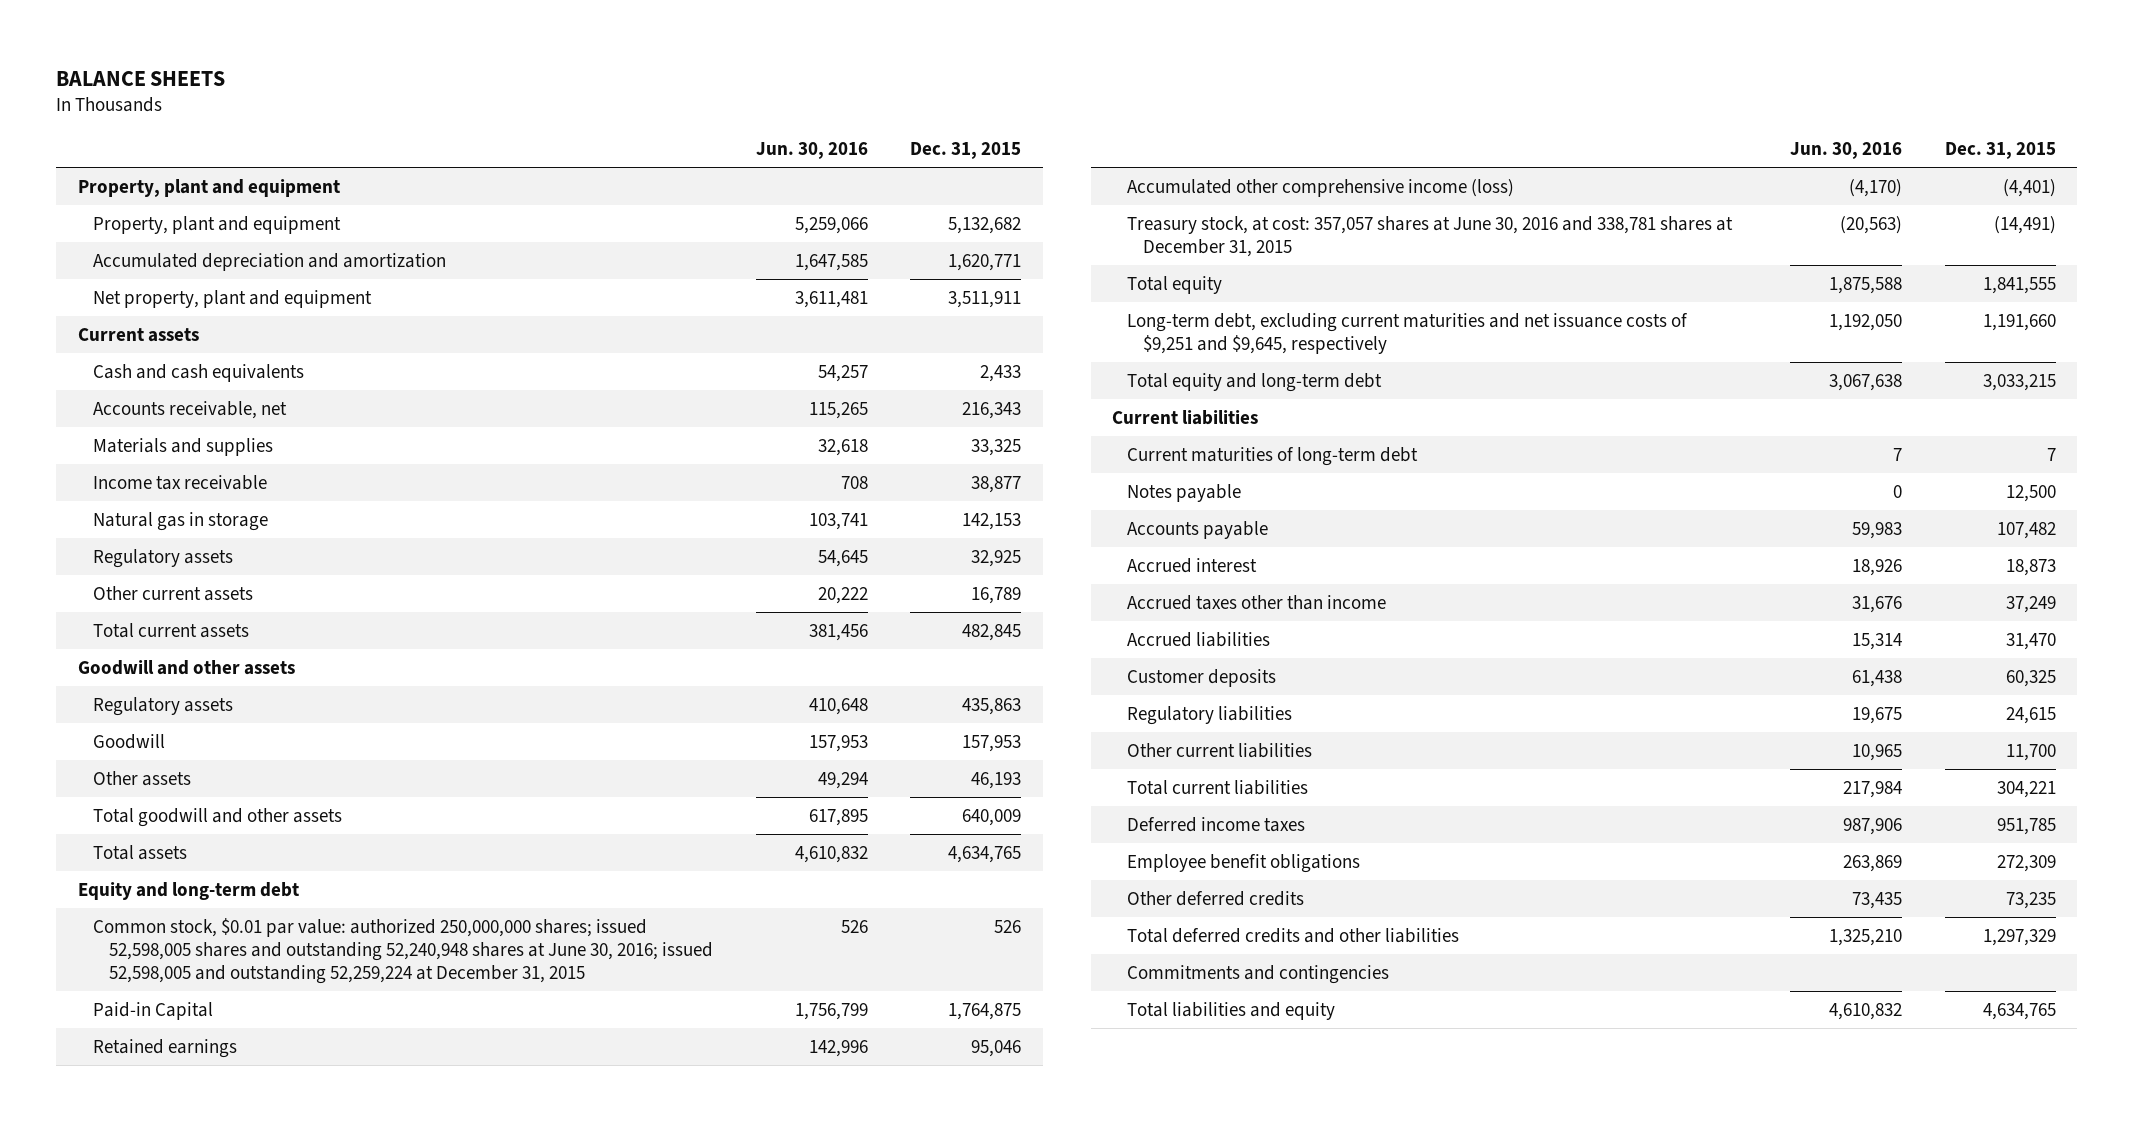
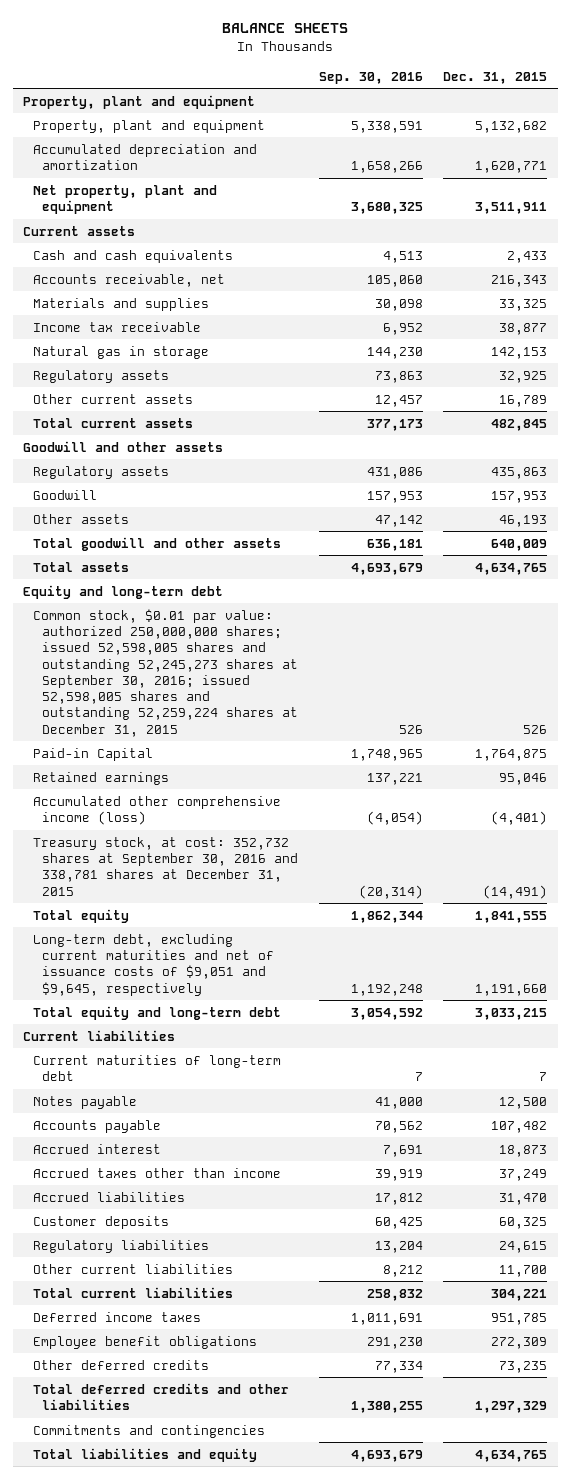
- | Jun. 30, 2016 | Dec. 31, 2015
+ | Sep. 30, 2016 | Dec. 31, 2015
- Common stock, $0.01 par value: authorized 250,000,000 shares; issued 52,598,005 shares and outstanding 52,240,948 shares at June 30, 2016; issued 52,598,005 and outstanding 52,259,224 at December 31, 2015 | 526 | 526
+ Common stock, $0.01 par value: authorized 250,000,000 shares; issued 52,598,005 shares and outstanding 52,245,273 shares at September 30, 2016; issued 52,598,005 shares and outstanding 52,259,224 shares at December 31, 2015 | 526 | 526
- Treasury stock, at cost: 357,057 shares at June 30, 2016 and 338,781 shares at December 31, 2015 | (20,563) | (14,491)
+ Treasury stock, at cost: 352,732 shares at September 30, 2016 and 338,781 shares at December 31, 2015 | (20,314) | (14,491)
- Long-term debt, excluding current maturities and net issuance costs of $9,251 and $9,645, respectively | 1,192,050 | 1,191,660
+ Long-term debt, excluding current maturities and net of issuance costs of $9,051 and $9,645, respectively | 1,192,248 | 1,191,660

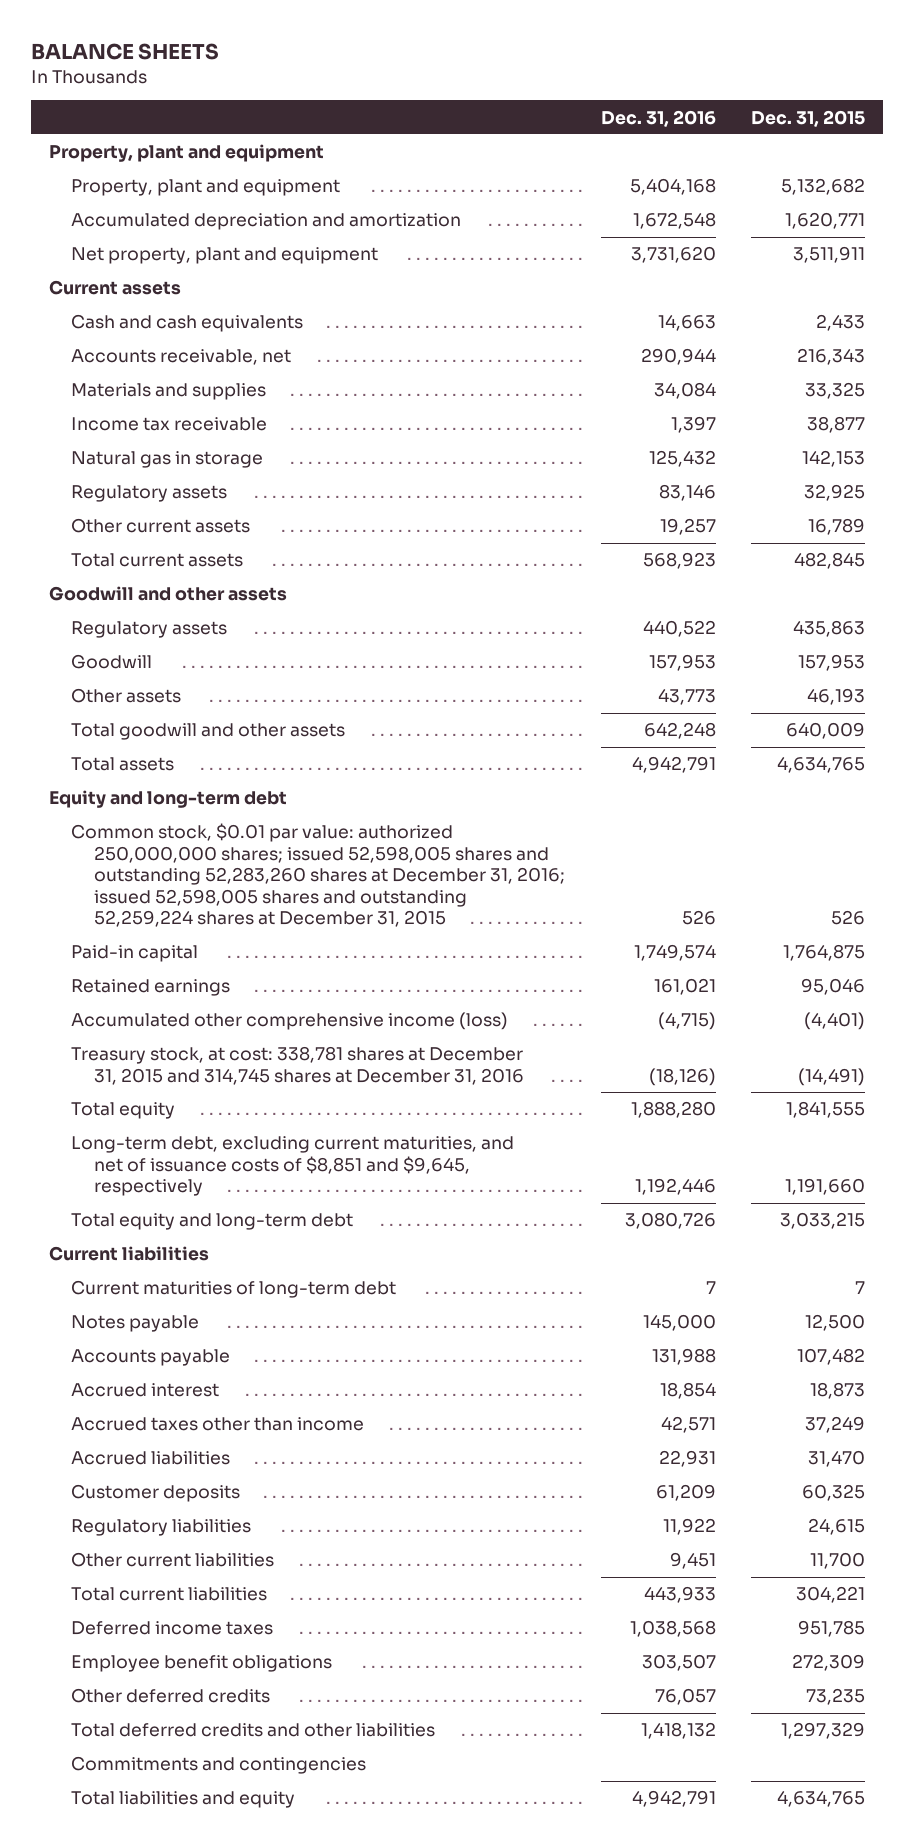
- | Sep. 30, 2016 | Dec. 31, 2015
+ | Dec. 31, 2016 | Dec. 31, 2015
- Common stock, $0.01 par value: authorized 250,000,000 shares; issued 52,598,005 shares and outstanding 52,245,273 shares at September 30, 2016; issued 52,598,005 shares and outstanding 52,259,224 shares at December 31, 2015 | 526 | 526
- Paid-in Capital | 1,748,965 | 1,764,875
+ Common stock, $0.01 par value: authorized 250,000,000 shares; issued 52,598,005 shares and outstanding 52,283,260 shares at December 31, 2016; issued 52,598,005 shares and outstanding 52,259,224 shares at December 31, 2015 | 526 | 526
+ Paid-in capital | 1,749,574 | 1,764,875
- Treasury stock, at cost: 352,732 shares at September 30, 2016 and 338,781 shares at December 31, 2015 | (20,314) | (14,491)
+ Treasury stock, at cost: 338,781 shares at December 31, 2015 and 314,745 shares at December 31, 2016 | (18,126) | (14,491)
- Long-term debt, excluding current maturities and net of issuance costs of $9,051 and $9,645, respectively | 1,192,248 | 1,191,660
+ Long-term debt, excluding current maturities, and net of issuance costs of $8,851 and $9,645, respectively | 1,192,446 | 1,191,660

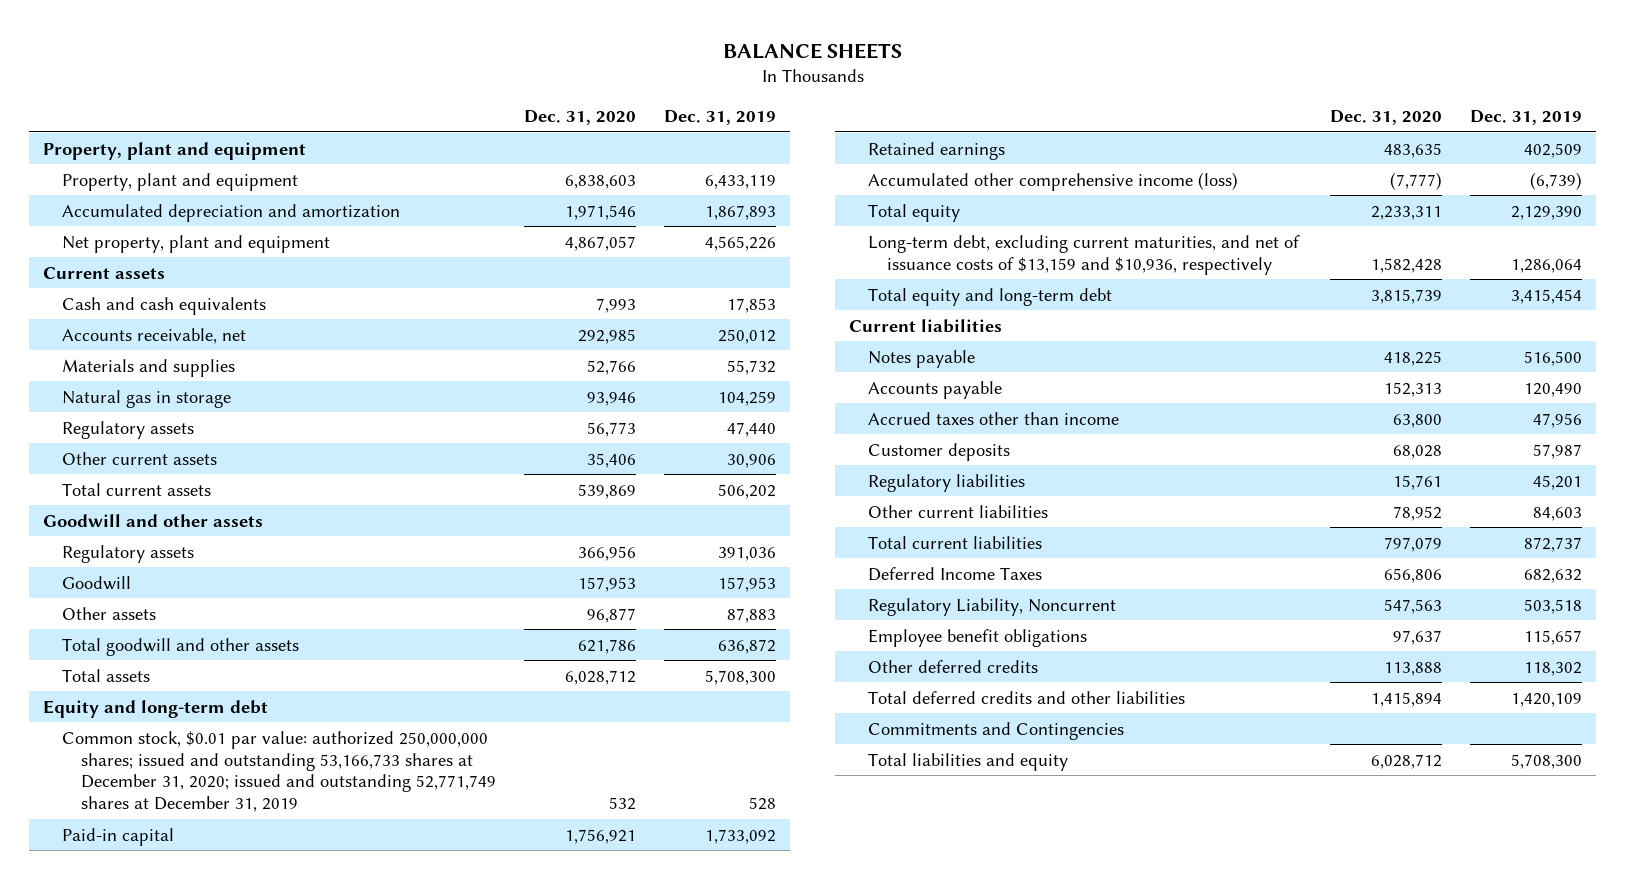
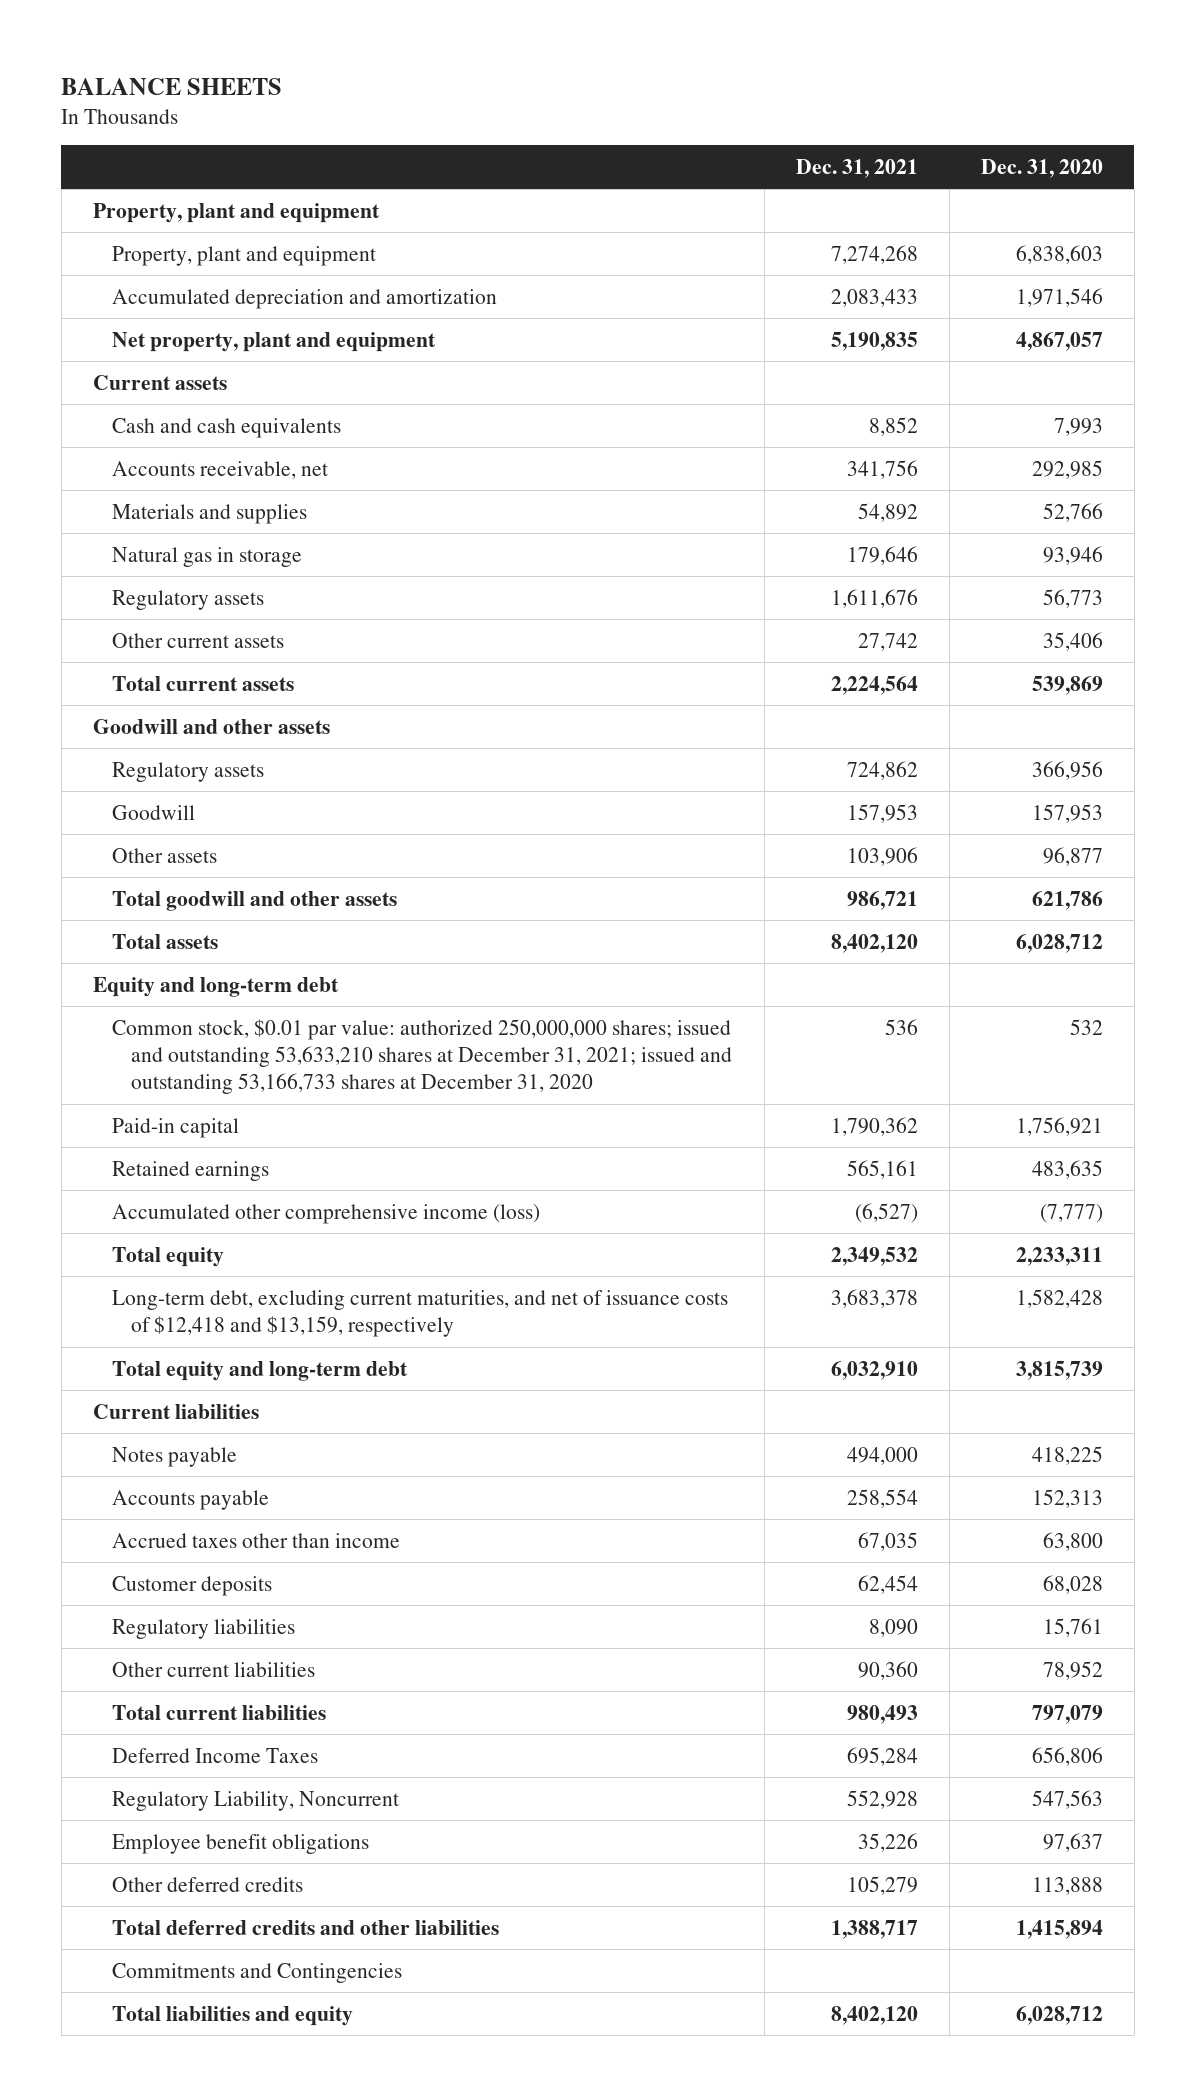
- | Dec. 31, 2020 | Dec. 31, 2019
+ | Dec. 31, 2021 | Dec. 31, 2020
- Common stock, $0.01 par value: authorized 250,000,000 shares; issued and outstanding 53,166,733 shares at December 31, 2020; issued and outstanding 52,771,749 shares at December 31, 2019 | 532 | 528
+ Common stock, $0.01 par value: authorized 250,000,000 shares; issued and outstanding 53,633,210 shares at December 31, 2021; issued and outstanding 53,166,733 shares at December 31, 2020 | 536 | 532
- Long-term debt, excluding current maturities, and net of issuance costs of $13,159 and $10,936, respectively | 1,582,428 | 1,286,064
+ Long-term debt, excluding current maturities, and net of issuance costs of $12,418 and $13,159, respectively | 3,683,378 | 1,582,428

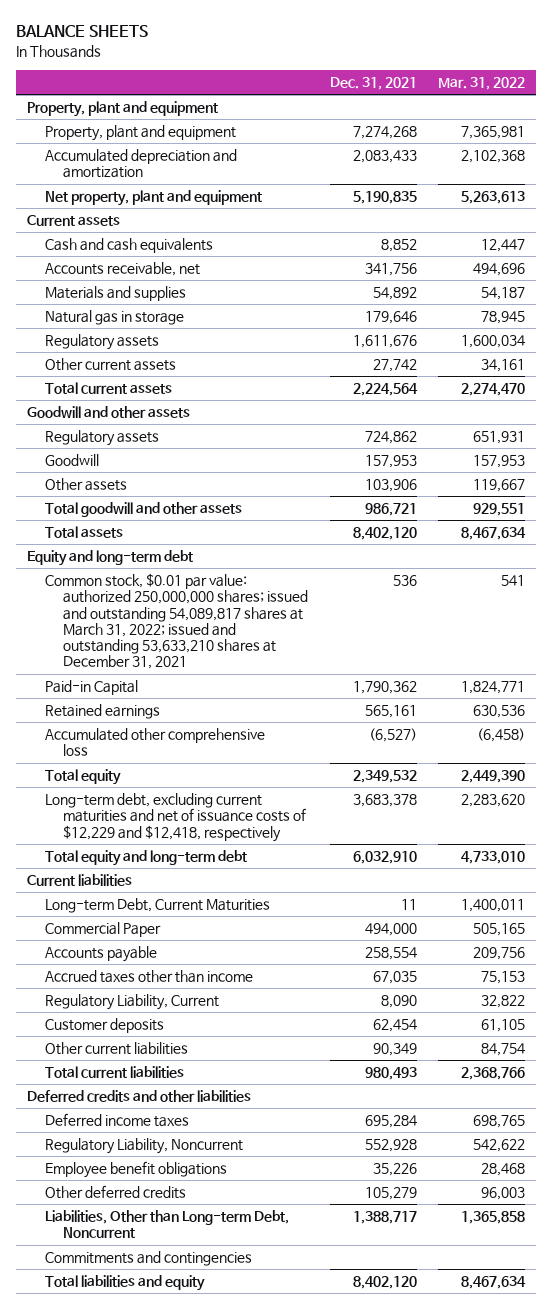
- | Dec. 31, 2021 | Dec. 31, 2020
+ | Dec. 31, 2021 | Mar. 31, 2022
- Common stock, $0.01 par value: authorized 250,000,000 shares; issued and outstanding 53,633,210 shares at December 31, 2021; issued and outstanding 53,166,733 shares at December 31, 2020 | 536 | 532
- Paid-in capital | 1,790,362 | 1,756,921
+ Common stock, $0.01 par value: authorized 250,000,000 shares; issued and outstanding 54,089,817 shares at March 31, 2022; issued and outstanding 53,633,210 shares at December 31, 2021 | 536 | 541
+ Paid-in Capital | 1,790,362 | 1,824,771
- Accumulated other comprehensive income (loss) | (6,527) | (7,777)
+ Accumulated other comprehensive loss | (6,527) | (6,458)
- Long-term debt, excluding current maturities, and net of issuance costs of $12,418 and $13,159, respectively | 3,683,378 | 1,582,428
+ Long-term debt, excluding current maturities and net of issuance costs of $12,229 and $12,418, respectively | 3,683,378 | 2,283,620
- Notes payable | 494,000 | 418,225
+ Long-term Debt, Current Maturities | 11 | 1,400,011
+ Commercial Paper | 494,000 | 505,165
+ Regulatory Liability, Current | 8,090 | 32,822
- Regulatory liabilities | 8,090 | 15,761
- Other current liabilities | 90,360 | 78,952
+ Other current liabilities | 90,349 | 84,754
- Deferred Income Taxes | 695,284 | 656,806
+ Deferred credits and other liabilities
+ Deferred income taxes | 695,284 | 698,765
- Total deferred credits and other liabilities | 1,388,717 | 1,415,894
- Commitments and Contingencies
+ Liabilities, Other than Long-term Debt, Noncurrent | 1,388,717 | 1,365,858
+ Commitments and contingencies

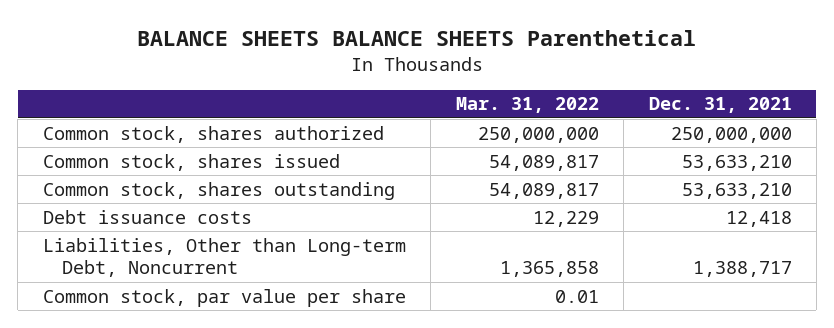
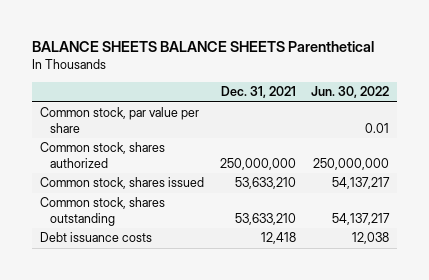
- | Mar. 31, 2022 | Dec. 31, 2021
+ | Dec. 31, 2021 | Jun. 30, 2022
moved up: Common stock, par value per share | | 0.01
- Liabilities, Other than Long-term Debt, Noncurrent | 1,365,858 | 1,388,717

